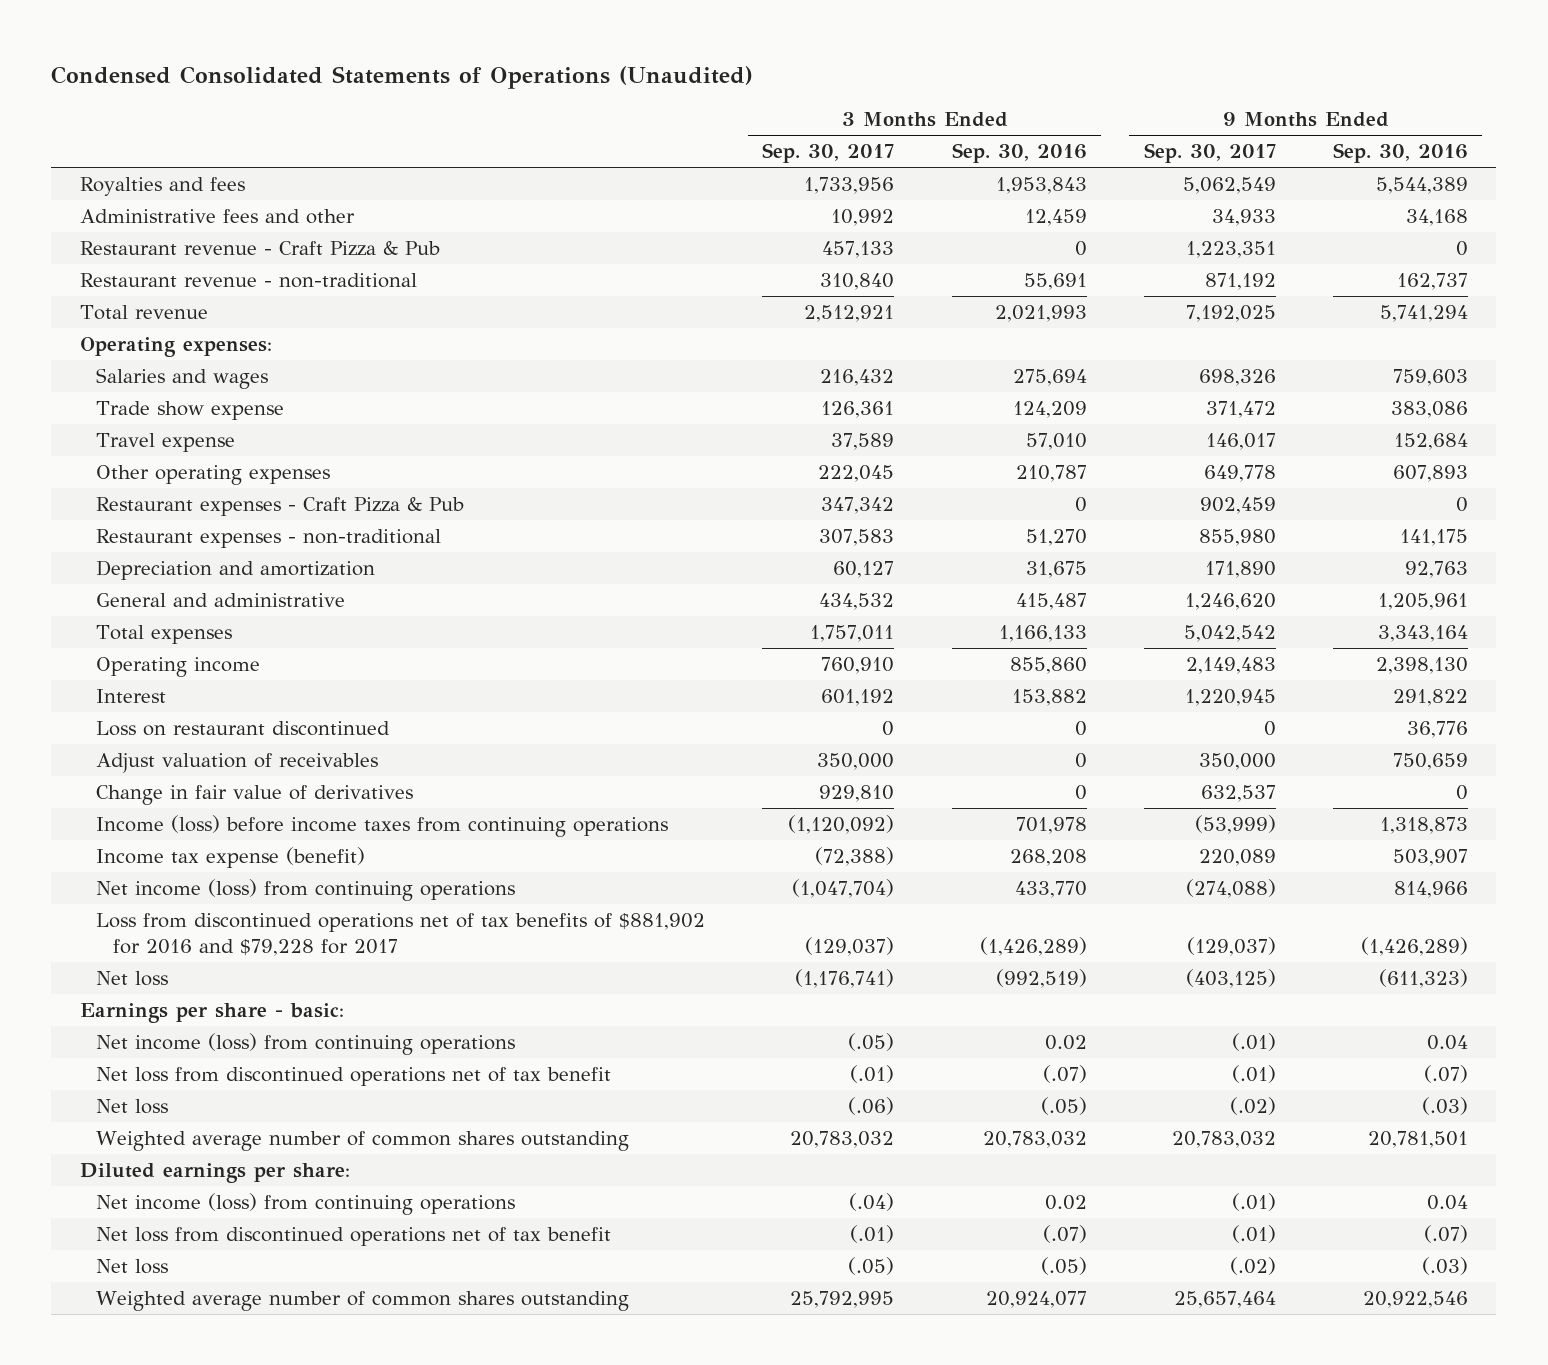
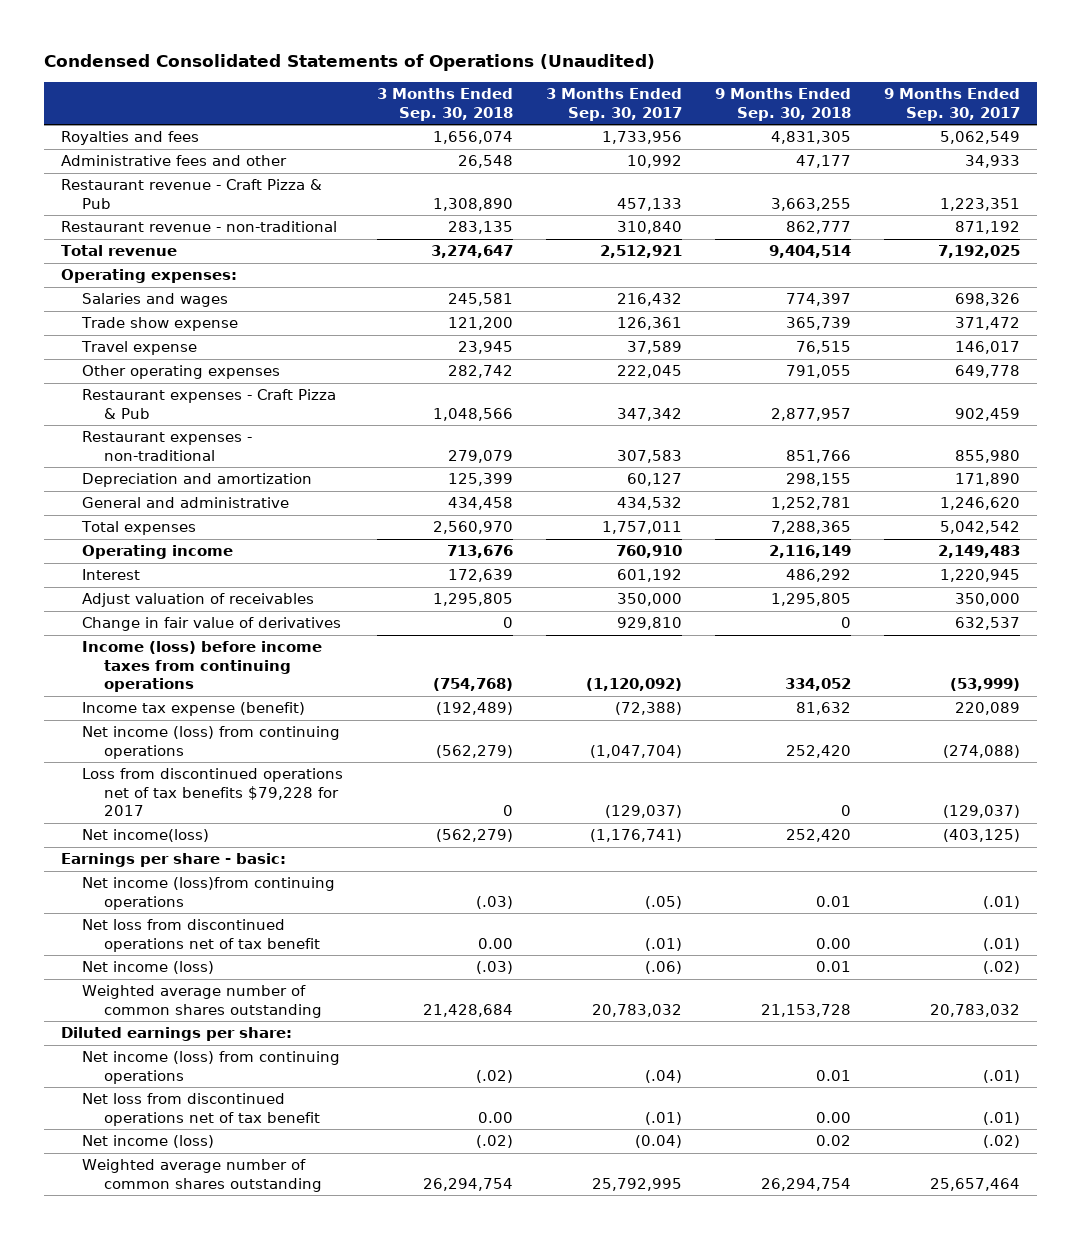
- | 3 Months Ended Sep. 30, 2017 | 3 Months Ended Sep. 30, 2016 | 9 Months Ended Sep. 30, 2017 | 9 Months Ended Sep. 30, 2016
+ | 3 Months Ended Sep. 30, 2018 | 3 Months Ended Sep. 30, 2017 | 9 Months Ended Sep. 30, 2018 | 9 Months Ended Sep. 30, 2017
- Loss on restaurant discontinued | 0 | 0 | 0 | 36,776
- Loss from discontinued operations net of tax benefits of $881,902 for 2016 and $79,228 for 2017 | (129,037) | (1,426,289) | (129,037) | (1,426,289)
- Net loss | (1,176,741) | (992,519) | (403,125) | (611,323)
+ Loss from discontinued operations net of tax benefits $79,228 for 2017 | 0 | (129,037) | 0 | (129,037)
+ Net income(loss) | (562,279) | (1,176,741) | 252,420 | (403,125)
- Net income (loss) from continuing operations | (.05) | 0.02 | (.01) | 0.04
+ Net income (loss)from continuing operations | (.03) | (.05) | 0.01 | (.01)
- Net loss | (.06) | (.05) | (.02) | (.03)
+ Net income (loss) | (.03) | (.06) | 0.01 | (.02)
- Net loss | (.05) | (.05) | (.02) | (.03)
+ Net income (loss) | (.02) | (0.04) | 0.02 | (.02)

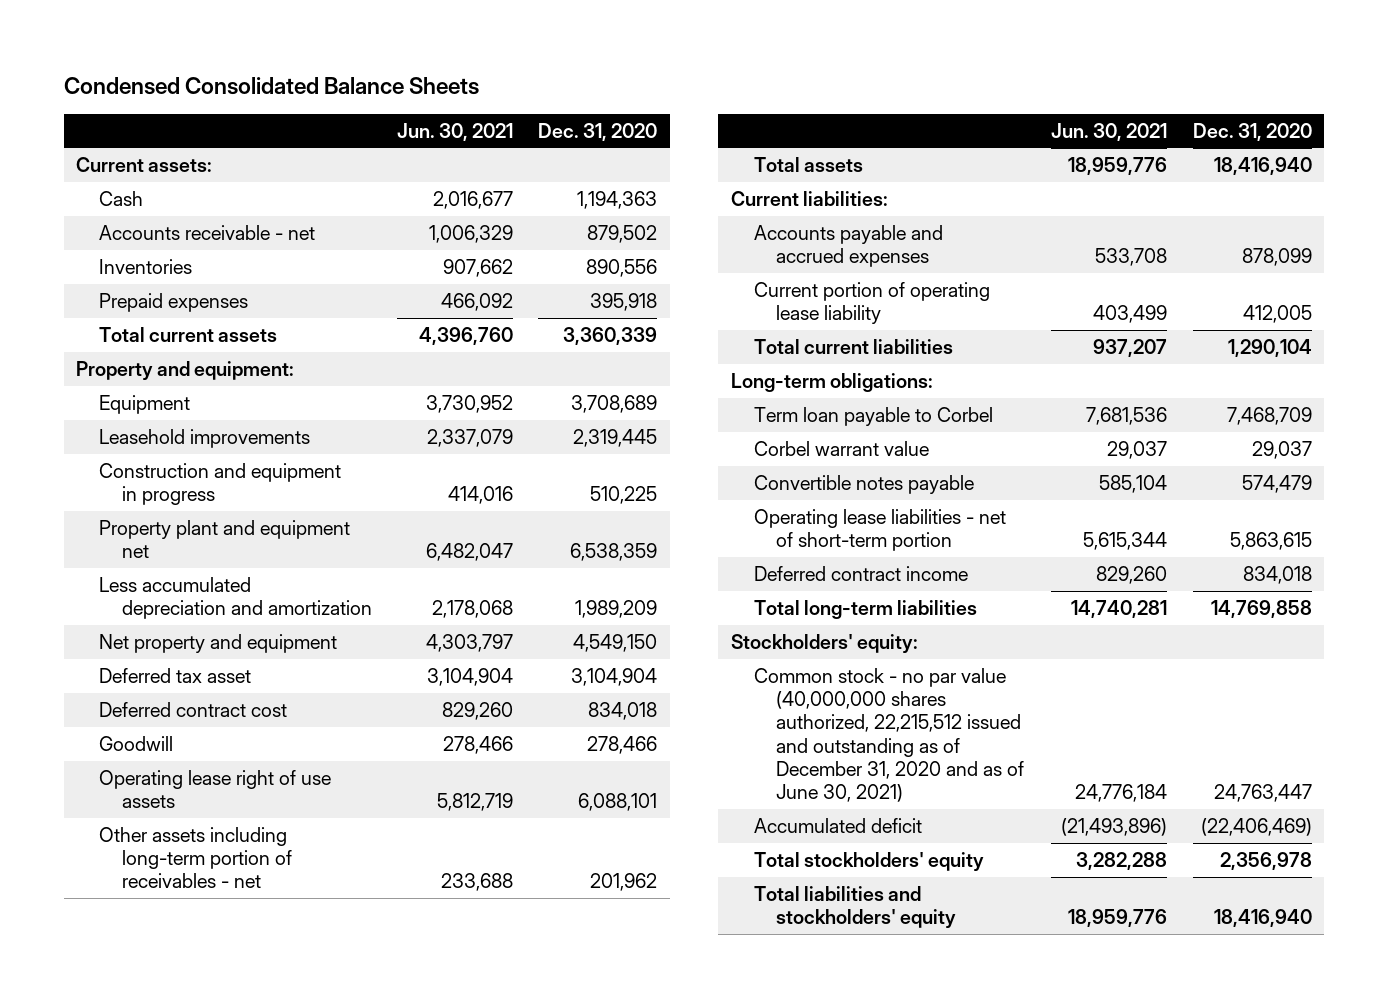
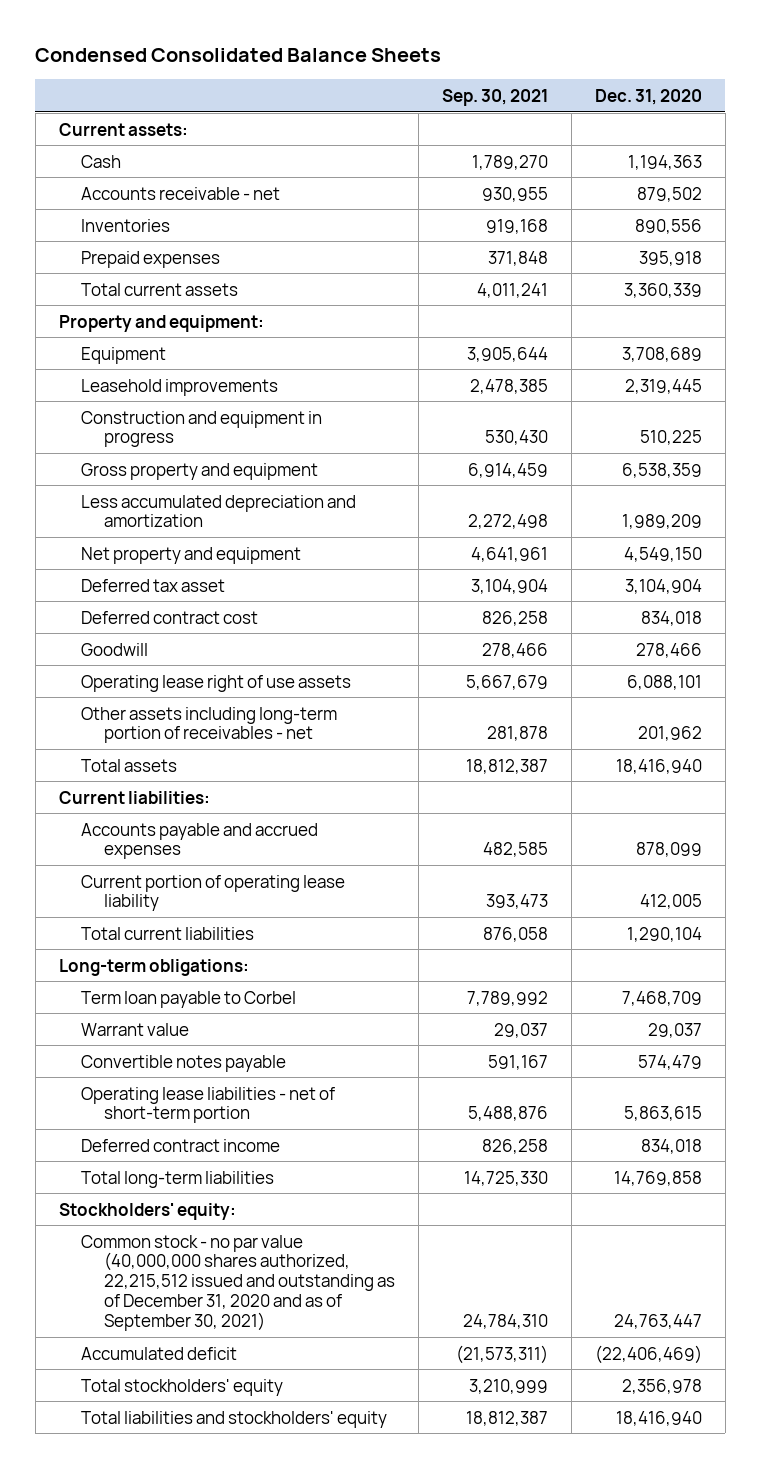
- | Jun. 30, 2021 | Dec. 31, 2020
+ | Sep. 30, 2021 | Dec. 31, 2020
- Property plant and equipment net | 6,482,047 | 6,538,359
+ Gross property and equipment | 6,914,459 | 6,538,359
- Corbel warrant value | 29,037 | 29,037
+ Warrant value | 29,037 | 29,037
- Common stock - no par value (40,000,000 shares authorized, 22,215,512 issued and outstanding as of December 31, 2020 and as of June 30, 2021) | 24,776,184 | 24,763,447
+ Common stock - no par value (40,000,000 shares authorized, 22,215,512 issued and outstanding as of December 31, 2020 and as of September 30, 2021) | 24,784,310 | 24,763,447

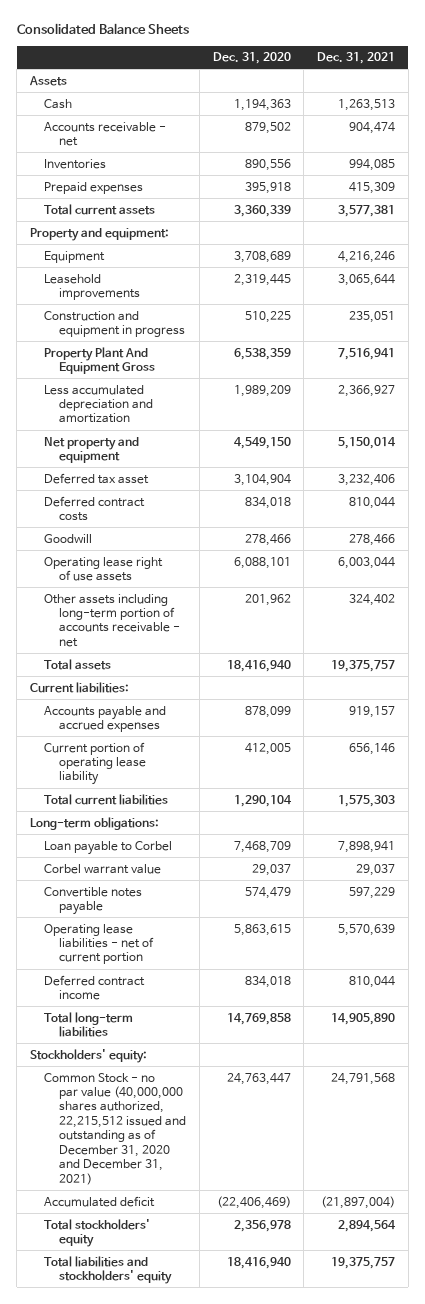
- Condensed Consolidated Balance Sheets
+ Consolidated Balance Sheets
- | Sep. 30, 2021 | Dec. 31, 2020
+ | Dec. 31, 2020 | Dec. 31, 2021
- Current assets:
+ Assets
- Gross property and equipment | 6,914,459 | 6,538,359
+ Property Plant And Equipment Gross | 6,538,359 | 7,516,941
- Deferred contract cost | 826,258 | 834,018
+ Deferred contract costs | 834,018 | 810,044
- Other assets including long-term portion of receivables - net | 281,878 | 201,962
+ Other assets including long-term portion of accounts receivable - net | 201,962 | 324,402
- Term loan payable to Corbel | 7,789,992 | 7,468,709
- Warrant value | 29,037 | 29,037
+ Loan payable to Corbel | 7,468,709 | 7,898,941
+ Corbel warrant value | 29,037 | 29,037
- Operating lease liabilities - net of short-term portion | 5,488,876 | 5,863,615
+ Operating lease liabilities - net of current portion | 5,863,615 | 5,570,639
- Common stock - no par value (40,000,000 shares authorized, 22,215,512 issued and outstanding as of December 31, 2020 and as of September 30, 2021) | 24,784,310 | 24,763,447
+ Common Stock - no par value (40,000,000 shares authorized, 22,215,512 issued and outstanding as of December 31, 2020 and December 31, 2021) | 24,763,447 | 24,791,568

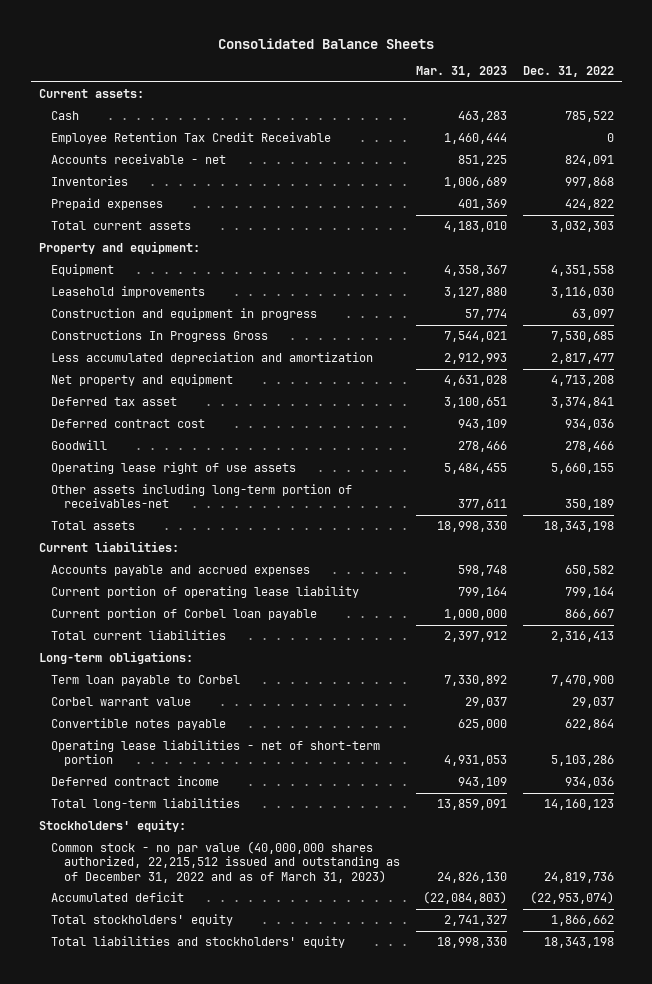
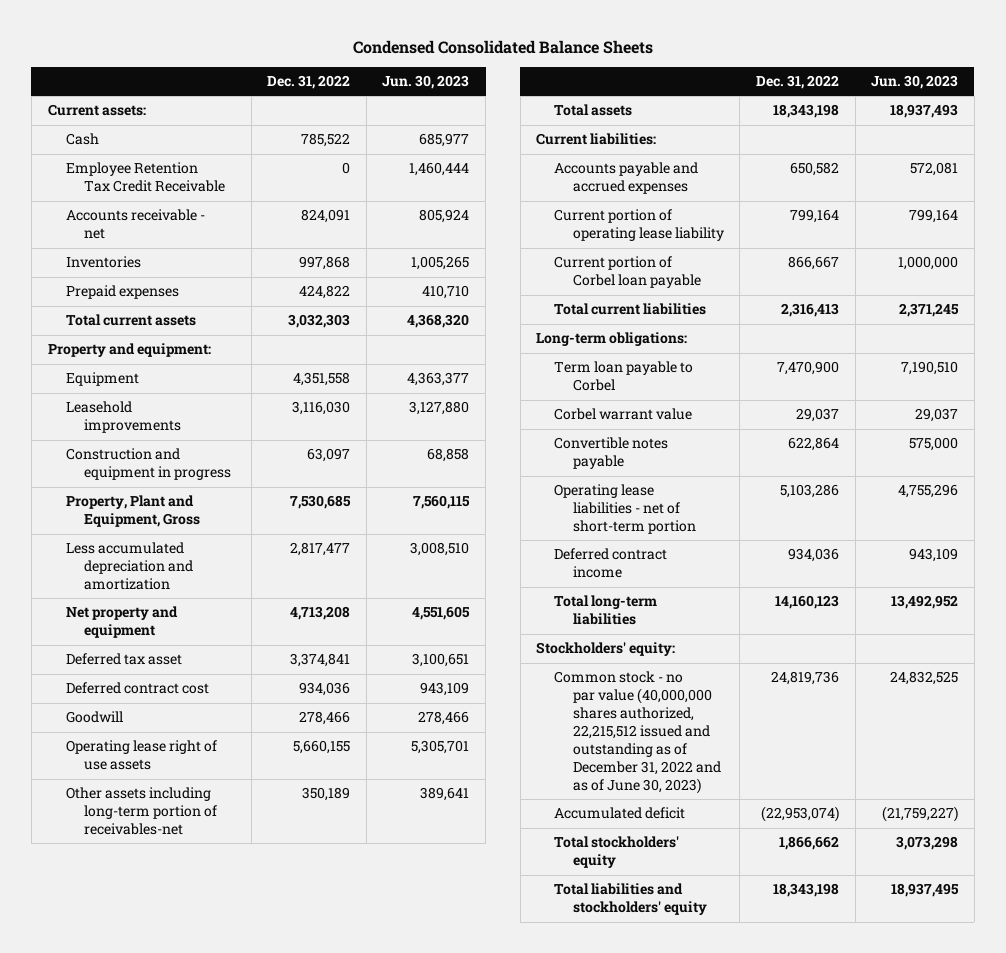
- Consolidated Balance Sheets
+ Condensed Consolidated Balance Sheets
- | Mar. 31, 2023 | Dec. 31, 2022
+ | Dec. 31, 2022 | Jun. 30, 2023
- Constructions In Progress Gross | 7,544,021 | 7,530,685
+ Property, Plant and Equipment, Gross | 7,530,685 | 7,560,115
- Common stock - no par value (40,000,000 shares authorized, 22,215,512 issued and outstanding as of December 31, 2022 and as of March 31, 2023) | 24,826,130 | 24,819,736
+ Common stock - no par value (40,000,000 shares authorized, 22,215,512 issued and outstanding as of December 31, 2022 and as of June 30, 2023) | 24,819,736 | 24,832,525

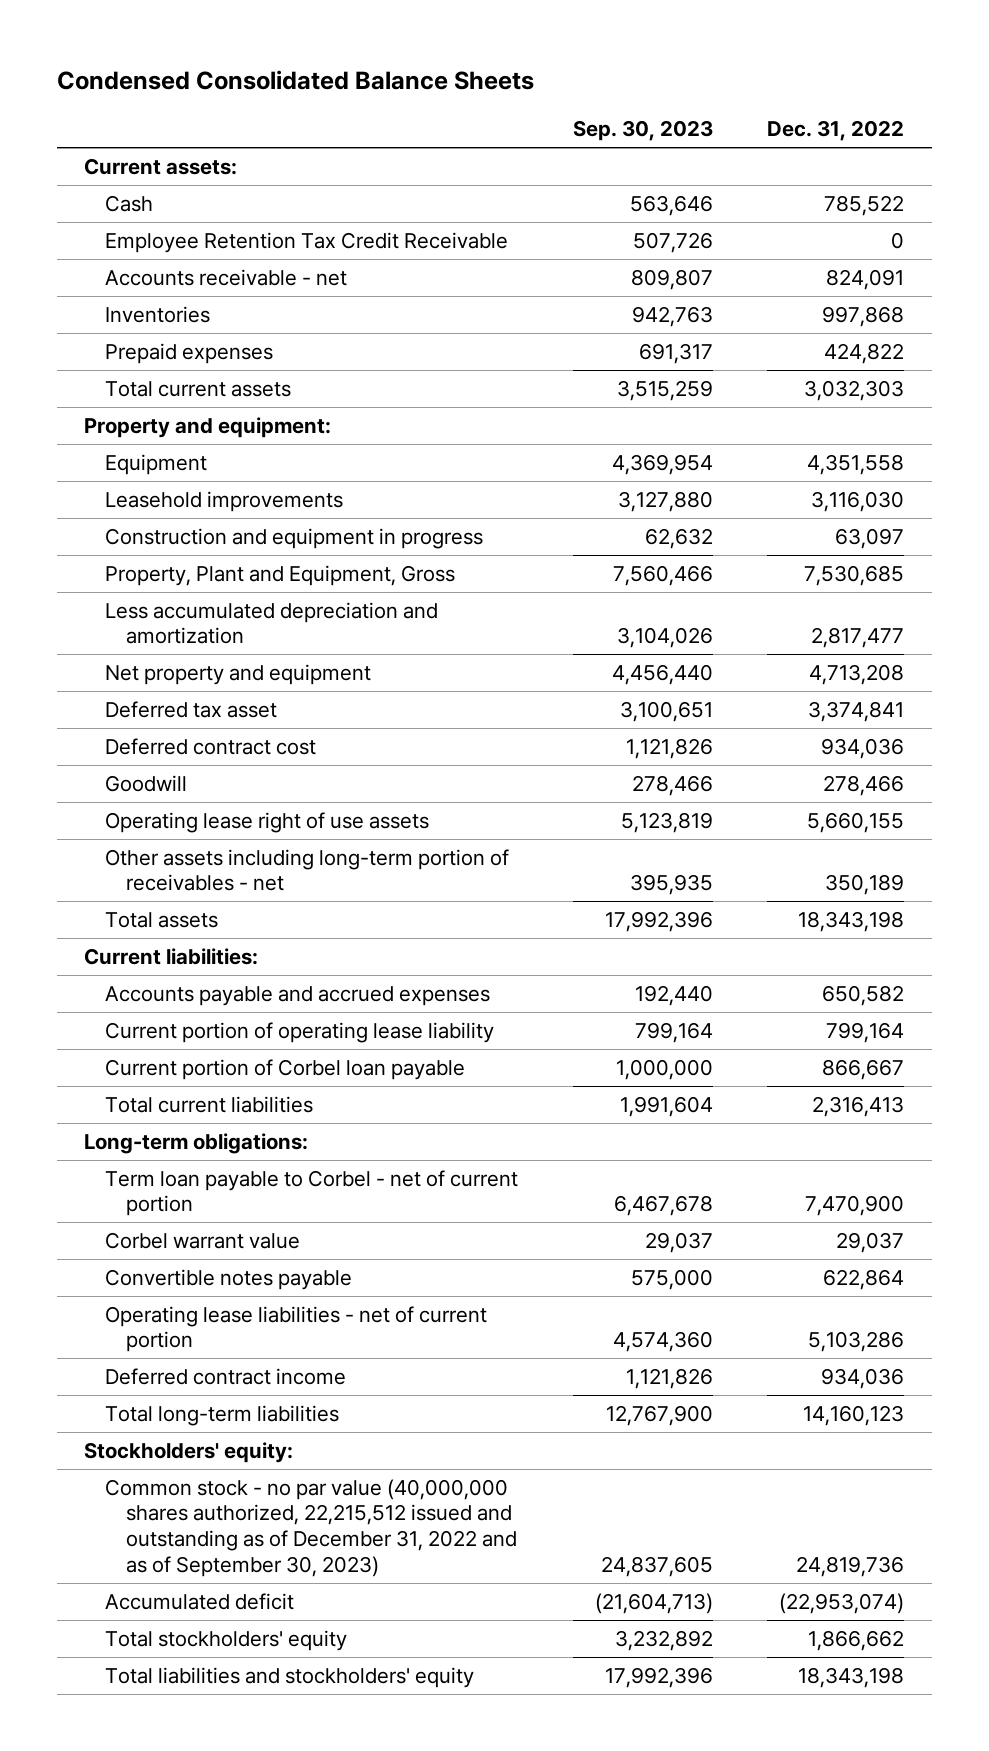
- | Dec. 31, 2022 | Jun. 30, 2023
+ | Sep. 30, 2023 | Dec. 31, 2022
- Other assets including long-term portion of receivables-net | 350,189 | 389,641
+ Other assets including long-term portion of receivables - net | 395,935 | 350,189
- Term loan payable to Corbel | 7,470,900 | 7,190,510
+ Term loan payable to Corbel - net of current portion | 6,467,678 | 7,470,900
- Operating lease liabilities - net of short-term portion | 5,103,286 | 4,755,296
+ Operating lease liabilities - net of current portion | 4,574,360 | 5,103,286
- Common stock - no par value (40,000,000 shares authorized, 22,215,512 issued and outstanding as of December 31, 2022 and as of June 30, 2023) | 24,819,736 | 24,832,525
+ Common stock - no par value (40,000,000 shares authorized, 22,215,512 issued and outstanding as of December 31, 2022 and as of September 30, 2023) | 24,837,605 | 24,819,736

